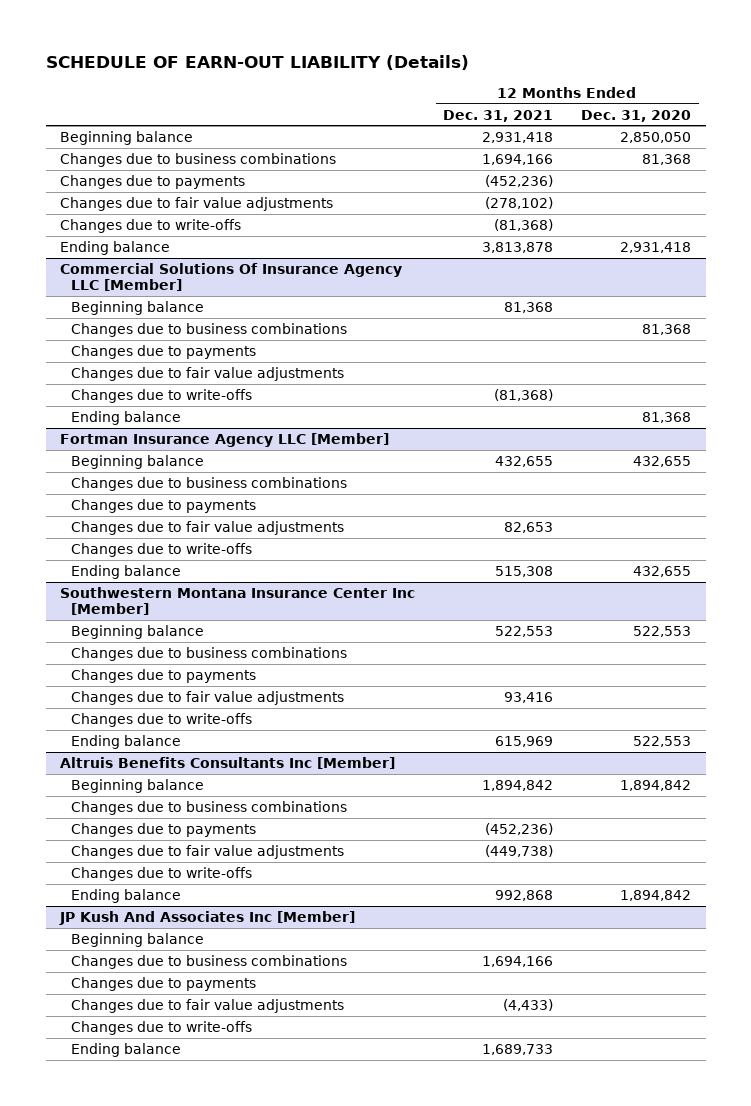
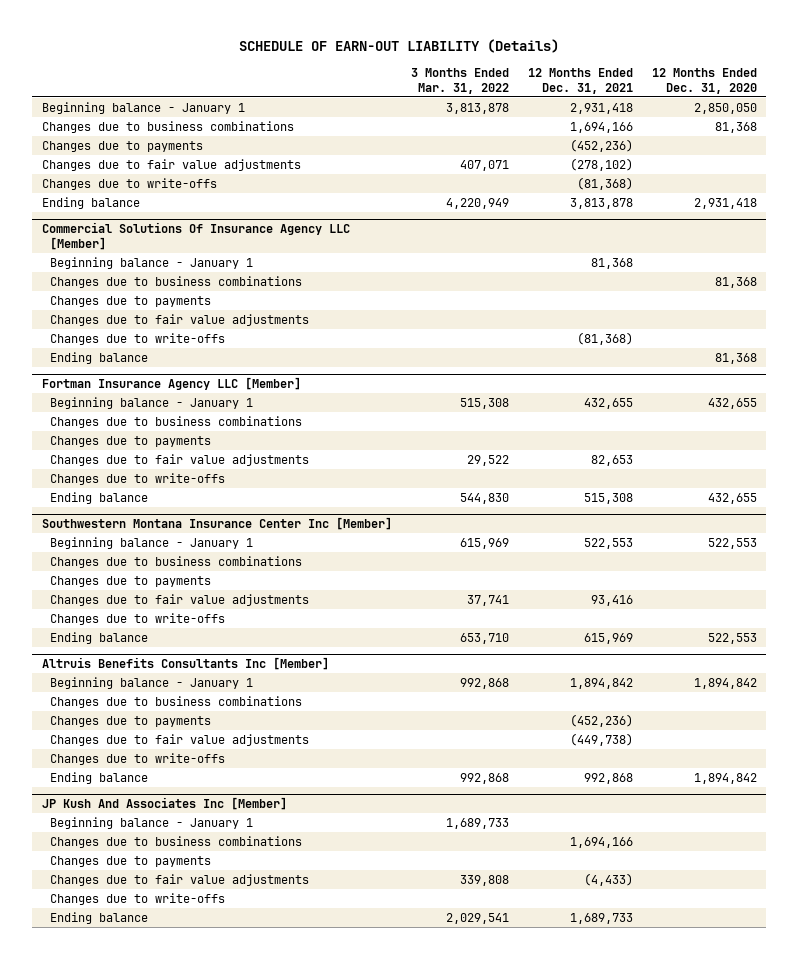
- | 12 Months Ended Dec. 31, 2021 | 12 Months Ended Dec. 31, 2020
+ | 3 Months Ended Mar. 31, 2022 | 12 Months Ended Dec. 31, 2021 | 12 Months Ended Dec. 31, 2020
- Beginning balance | 2,931,418 | 2,850,050
+ Beginning balance - January 1 | 3,813,878 | 2,931,418 | 2,850,050
@ Commercial Solutions Of Insurance Agency LLC [Member]
- Beginning balance | 81,368 |
+ Beginning balance - January 1 | | 81,368 |
@ Fortman Insurance Agency LLC [Member]
- Beginning balance | 432,655 | 432,655
+ Beginning balance - January 1 | 515,308 | 432,655 | 432,655
@ Southwestern Montana Insurance Center Inc [Member]
- Beginning balance | 522,553 | 522,553
+ Beginning balance - January 1 | 615,969 | 522,553 | 522,553
@ Altruis Benefits Consultants Inc [Member]
- Beginning balance | 1,894,842 | 1,894,842
+ Beginning balance - January 1 | 992,868 | 1,894,842 | 1,894,842
@ JP Kush And Associates Inc [Member]
- Beginning balance
+ Beginning balance - January 1 | 1,689,733 | |

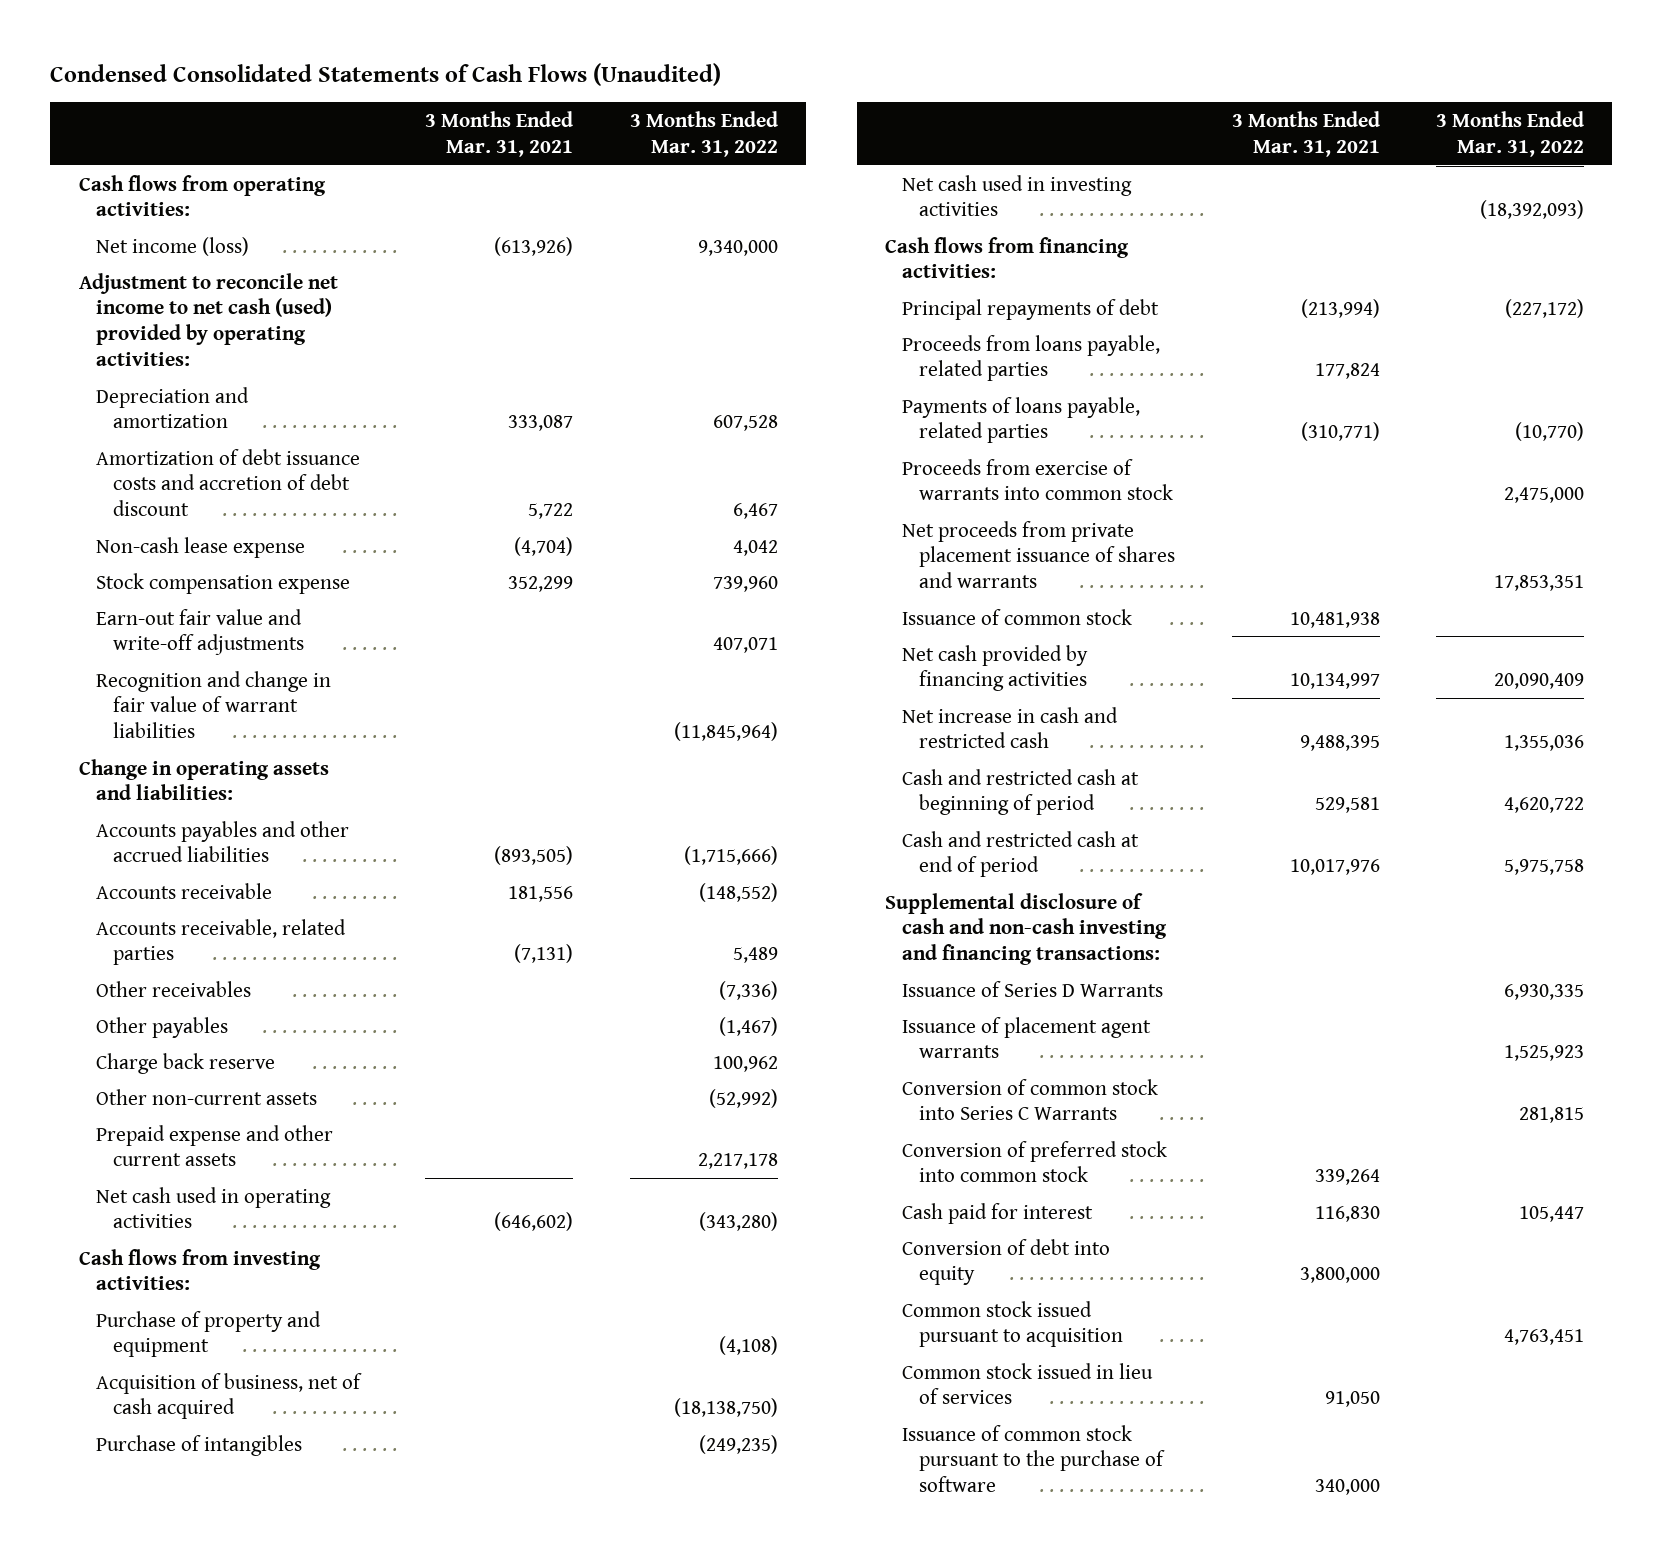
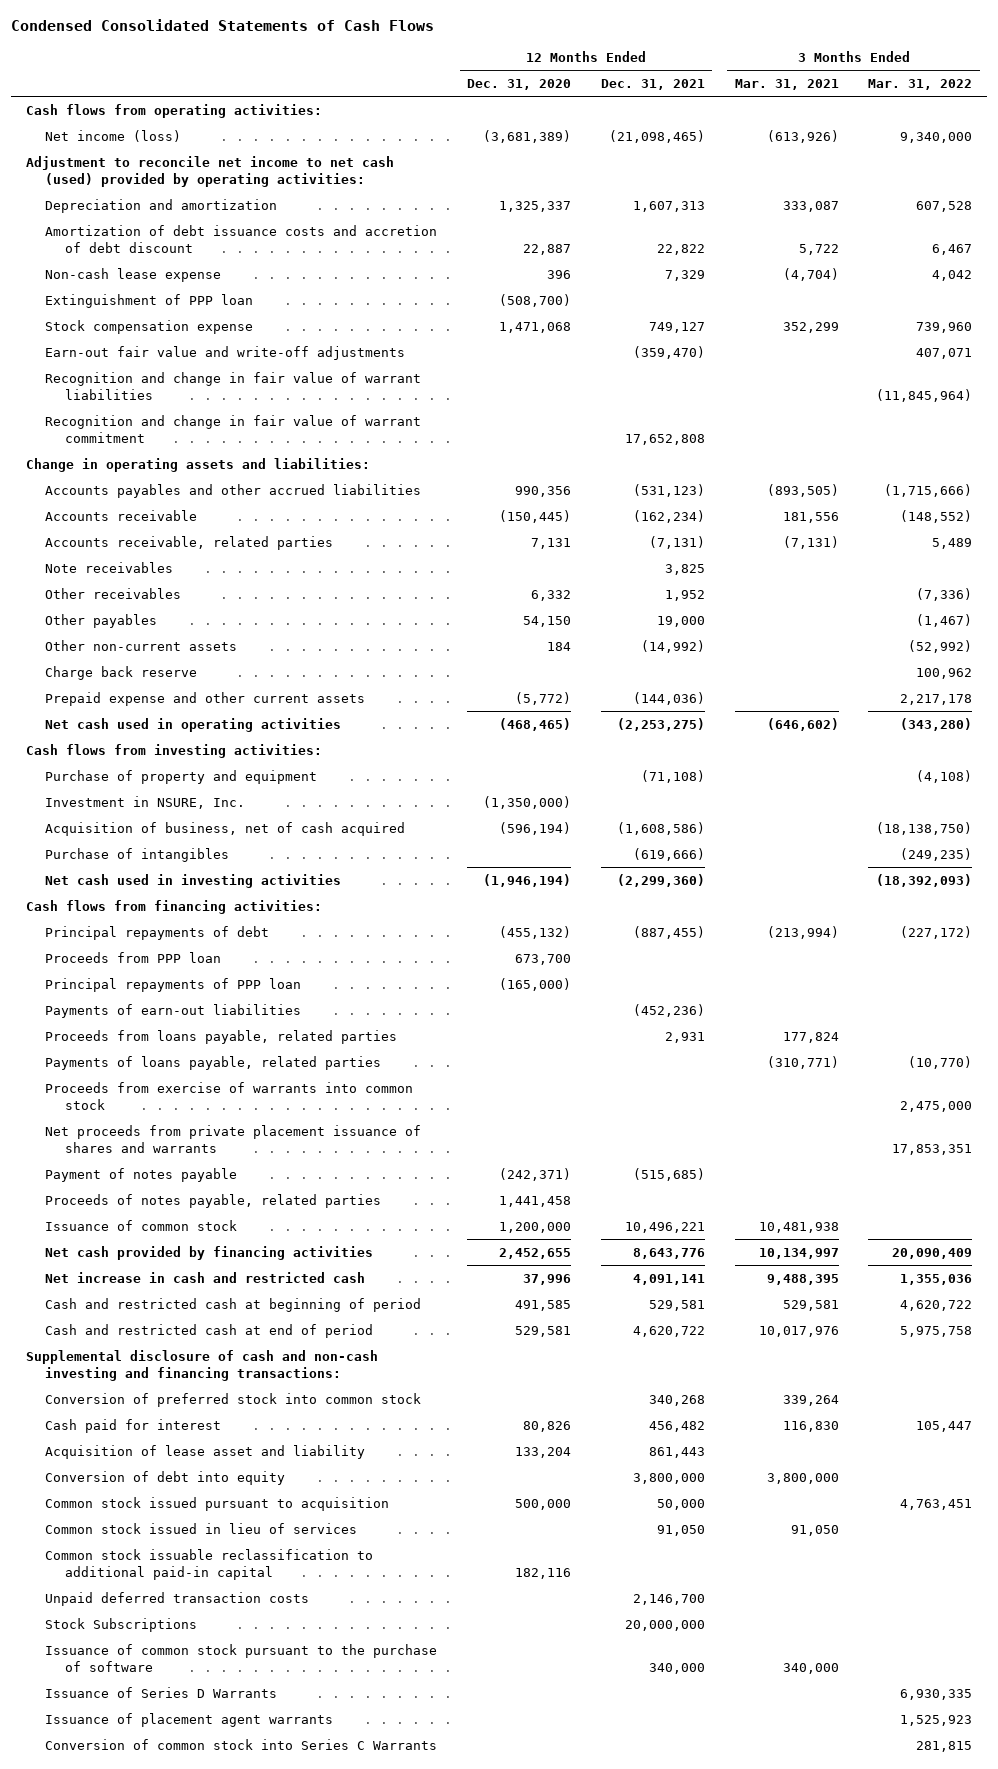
- Condensed Consolidated Statements of Cash Flows (Unaudited)
+ Condensed Consolidated Statements of Cash Flows
- | 3 Months Ended Mar. 31, 2021 | 3 Months Ended Mar. 31, 2022
+ | 12 Months Ended Dec. 31, 2020 | 12 Months Ended Dec. 31, 2021 | 3 Months Ended Mar. 31, 2021 | 3 Months Ended Mar. 31, 2022
+ Extinguishment of PPP loan | (508,700) | | |
+ Recognition and change in fair value of warrant commitment | | 17,652,808 | |
+ Note receivables | | 3,825 | |
moved down: Charge back reserve | | | | 100,962
+ Investment in NSURE, Inc. | (1,350,000) | | |
+ Proceeds from PPP loan | 673,700 | | |
+ Principal repayments of PPP loan | (165,000) | | |
+ Payments of earn-out liabilities | | (452,236) | |
+ Payment of notes payable | (242,371) | (515,685) | |
+ Proceeds of notes payable, related parties | 1,441,458 | | |
+ Acquisition of lease asset and liability | 133,204 | 861,443 | |
+ Common stock issuable reclassification to additional paid-in capital | 182,116 | | |
+ Unpaid deferred transaction costs | | 2,146,700 | |
+ Stock Subscriptions | | 20,000,000 | |
moved down: Issuance of Series D Warrants | | | | 6,930,335
moved down: Issuance of placement agent warrants | | | | 1,525,923
moved down: Conversion of common stock into Series C Warrants | | | | 281,815

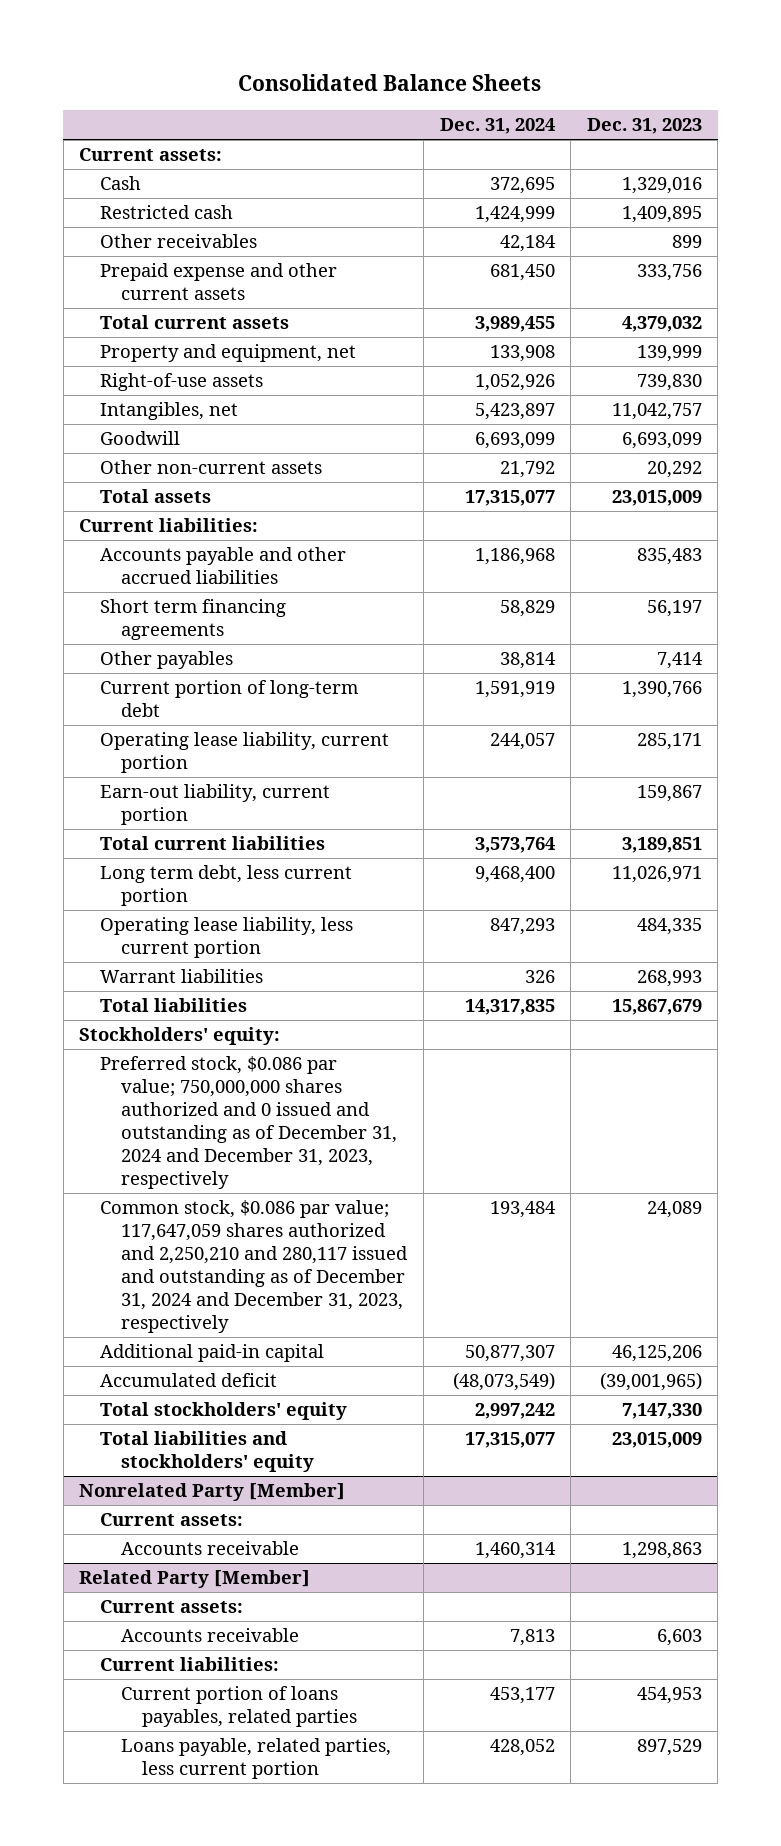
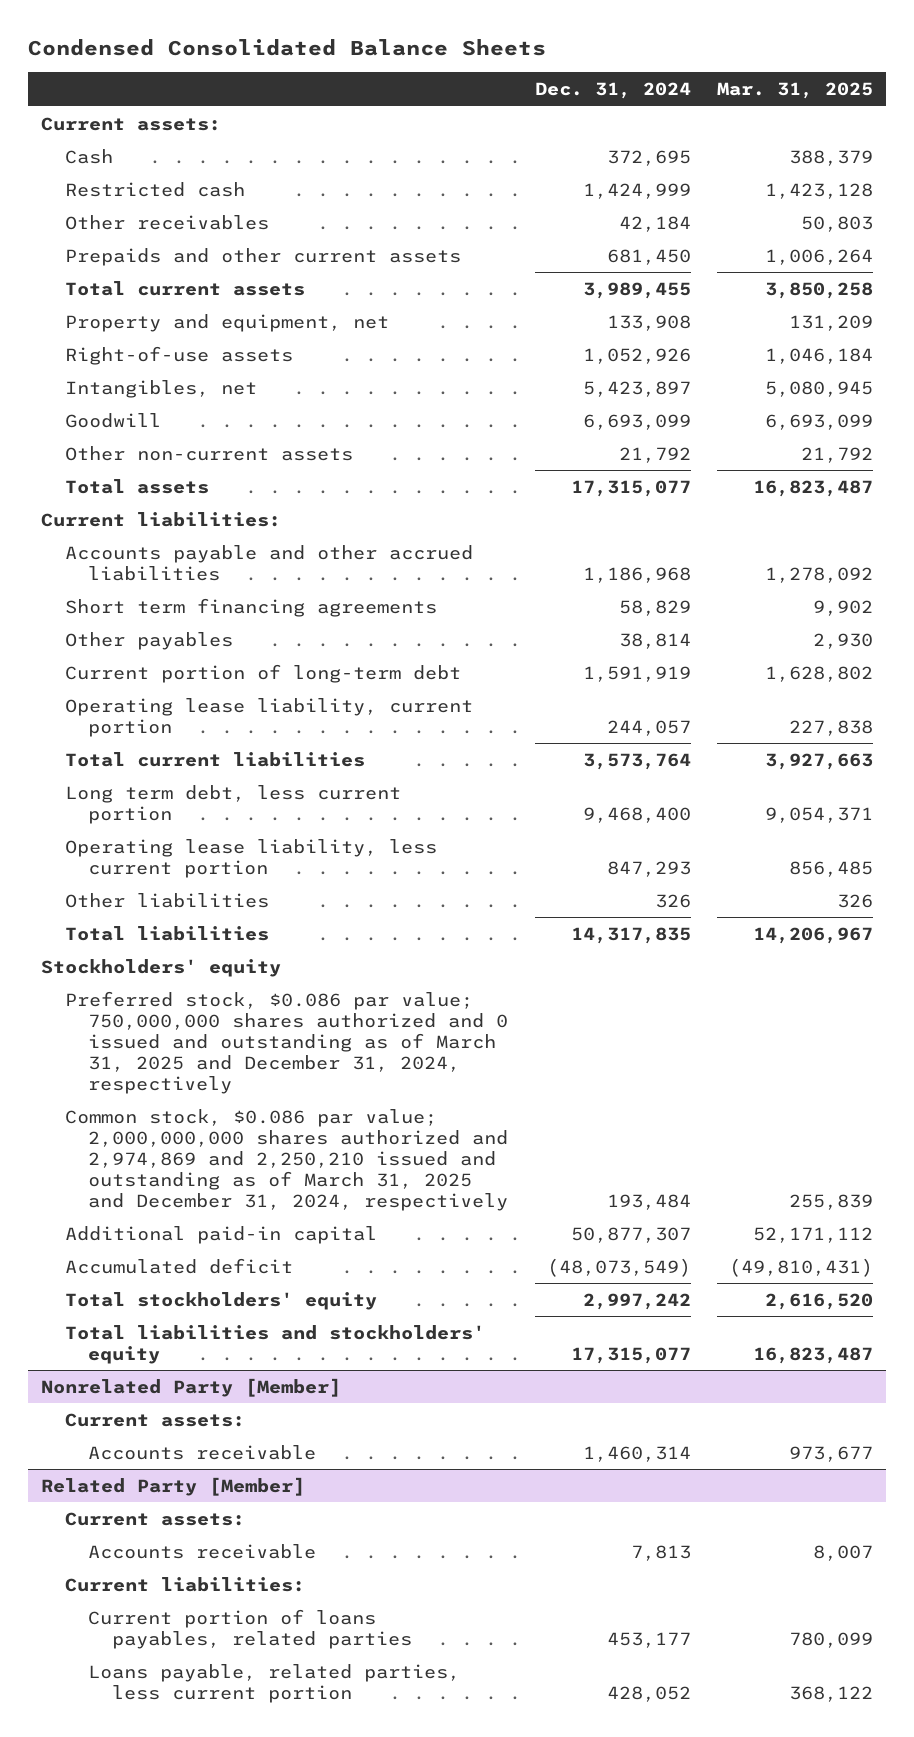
- Consolidated Balance Sheets
+ Condensed Consolidated Balance Sheets
- | Dec. 31, 2024 | Dec. 31, 2023
+ | Dec. 31, 2024 | Mar. 31, 2025
- Prepaid expense and other current assets | 681,450 | 333,756
+ Prepaids and other current assets | 681,450 | 1,006,264
- Earn-out liability, current portion | | 159,867
- Warrant liabilities | 326 | 268,993
+ Other liabilities | 326 | 326
- Stockholders' equity:
- Preferred stock, $0.086 par value; 750,000,000 shares authorized and 0 issued and outstanding as of December 31, 2024 and December 31, 2023, respectively
- Common stock, $0.086 par value; 117,647,059 shares authorized and 2,250,210 and 280,117 issued and outstanding as of December 31, 2024 and December 31, 2023, respectively | 193,484 | 24,089
+ Stockholders' equity
+ Preferred stock, $0.086 par value; 750,000,000 shares authorized and 0 issued and outstanding as of March 31, 2025 and December 31, 2024, respectively
+ Common stock, $0.086 par value; 2,000,000,000 shares authorized and 2,974,869 and 2,250,210 issued and outstanding as of March 31, 2025 and December 31, 2024, respectively | 193,484 | 255,839

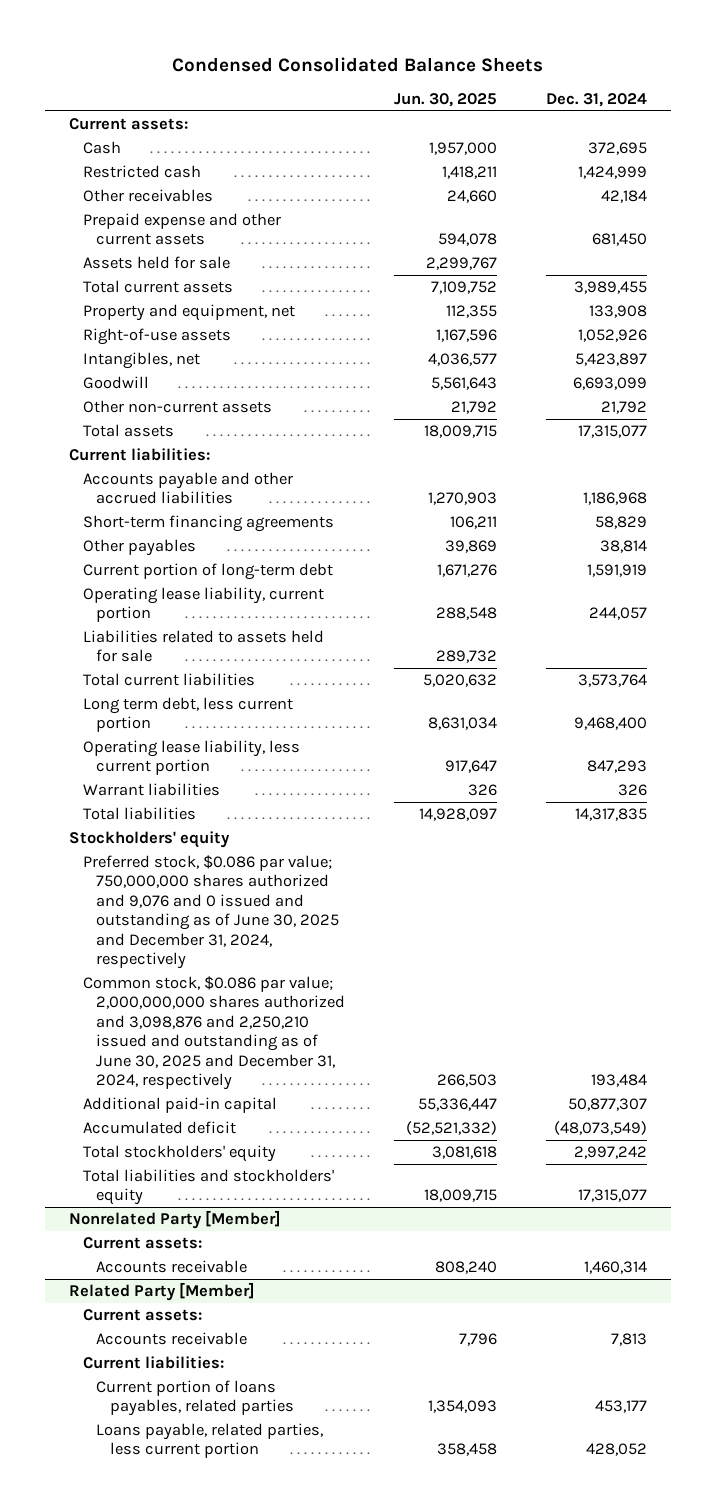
- | Dec. 31, 2024 | Mar. 31, 2025
+ | Jun. 30, 2025 | Dec. 31, 2024
- Prepaids and other current assets | 681,450 | 1,006,264
+ Prepaid expense and other current assets | 594,078 | 681,450
+ Assets held for sale | 2,299,767 |
- Short term financing agreements | 58,829 | 9,902
+ Short-term financing agreements | 106,211 | 58,829
+ Liabilities related to assets held for sale | 289,732 |
- Other liabilities | 326 | 326
+ Warrant liabilities | 326 | 326
- Preferred stock, $0.086 par value; 750,000,000 shares authorized and 0 issued and outstanding as of March 31, 2025 and December 31, 2024, respectively
- Common stock, $0.086 par value; 2,000,000,000 shares authorized and 2,974,869 and 2,250,210 issued and outstanding as of March 31, 2025 and December 31, 2024, respectively | 193,484 | 255,839
+ Preferred stock, $0.086 par value; 750,000,000 shares authorized and 9,076 and 0 issued and outstanding as of June 30, 2025 and December 31, 2024, respectively
+ Common stock, $0.086 par value; 2,000,000,000 shares authorized and 3,098,876 and 2,250,210 issued and outstanding as of June 30, 2025 and December 31, 2024, respectively | 266,503 | 193,484

